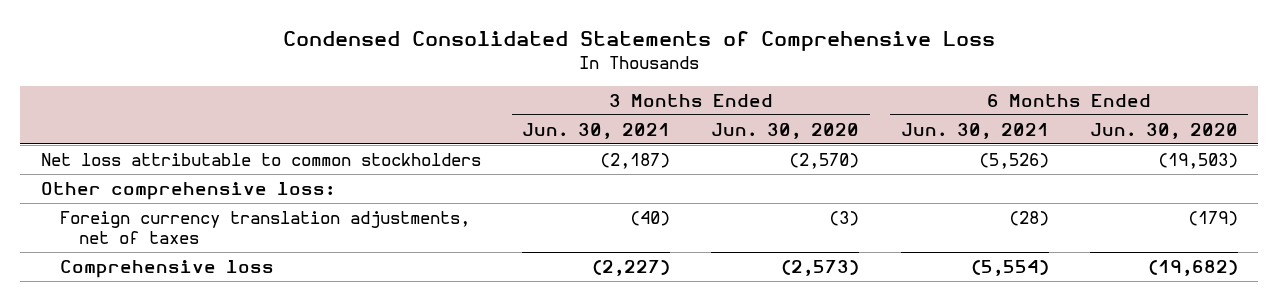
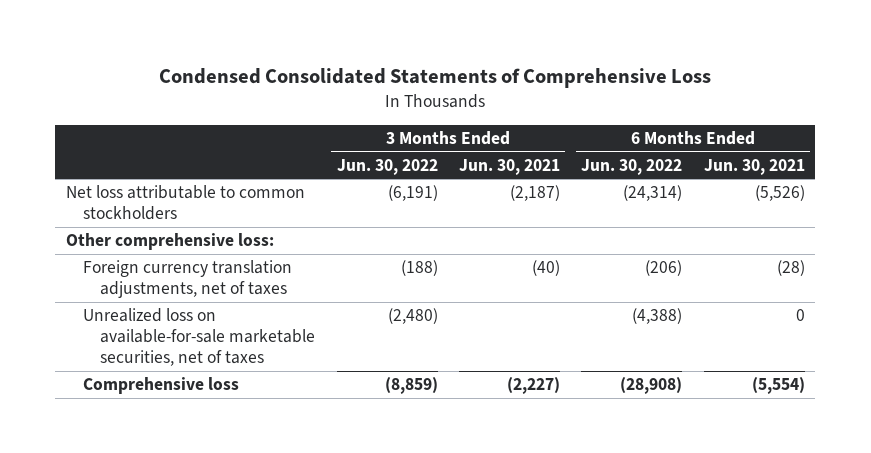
- | 3 Months Ended Jun. 30, 2021 | 3 Months Ended Jun. 30, 2020 | 6 Months Ended Jun. 30, 2021 | 6 Months Ended Jun. 30, 2020
+ | 3 Months Ended Jun. 30, 2022 | 3 Months Ended Jun. 30, 2021 | 6 Months Ended Jun. 30, 2022 | 6 Months Ended Jun. 30, 2021
+ Unrealized loss on available-for-sale marketable securities, net of taxes | (2,480) | | (4,388) | 0

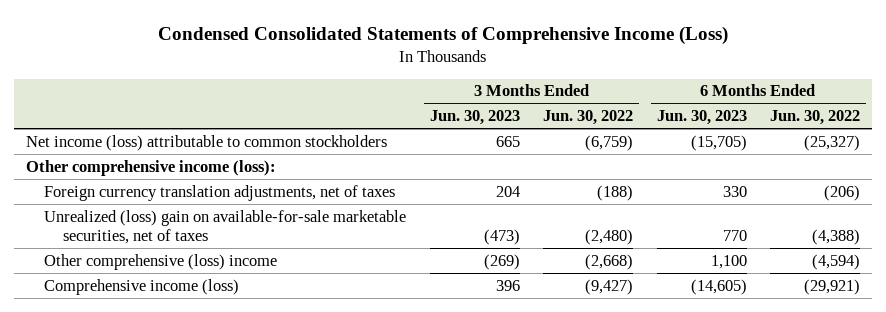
- Condensed Consolidated Statements of Comprehensive Loss
+ Condensed Consolidated Statements of Comprehensive Income (Loss)
- | 3 Months Ended Jun. 30, 2022 | 3 Months Ended Jun. 30, 2021 | 6 Months Ended Jun. 30, 2022 | 6 Months Ended Jun. 30, 2021
+ | 3 Months Ended Jun. 30, 2023 | 3 Months Ended Jun. 30, 2022 | 6 Months Ended Jun. 30, 2023 | 6 Months Ended Jun. 30, 2022
- Net loss attributable to common stockholders | (6,191) | (2,187) | (24,314) | (5,526)
- Other comprehensive loss:
+ Net income (loss) attributable to common stockholders | 665 | (6,759) | (15,705) | (25,327)
+ Other comprehensive income (loss):
- Unrealized loss on available-for-sale marketable securities, net of taxes | (2,480) | | (4,388) | 0
- Comprehensive loss | (8,859) | (2,227) | (28,908) | (5,554)
+ Unrealized (loss) gain on available-for-sale marketable securities, net of taxes | (473) | (2,480) | 770 | (4,388)
+ Other comprehensive (loss) income | (269) | (2,668) | 1,100 | (4,594)
+ Comprehensive income (loss) | 396 | (9,427) | (14,605) | (29,921)

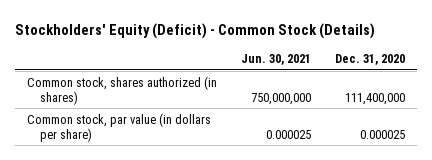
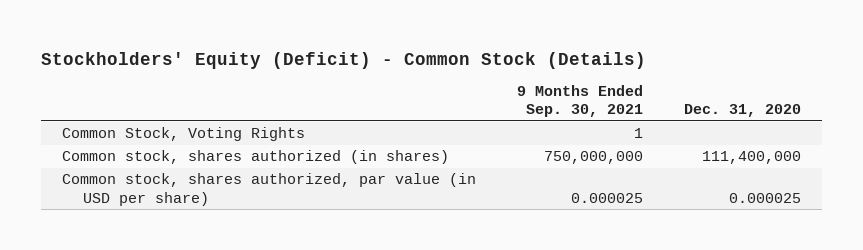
- | Jun. 30, 2021 | Dec. 31, 2020
+ | 9 Months Ended Sep. 30, 2021 | Dec. 31, 2020
+ Common Stock, Voting Rights | 1 |
- Common stock, par value (in dollars per share) | 0.000025 | 0.000025
+ Common stock, shares authorized, par value (in USD per share) | 0.000025 | 0.000025

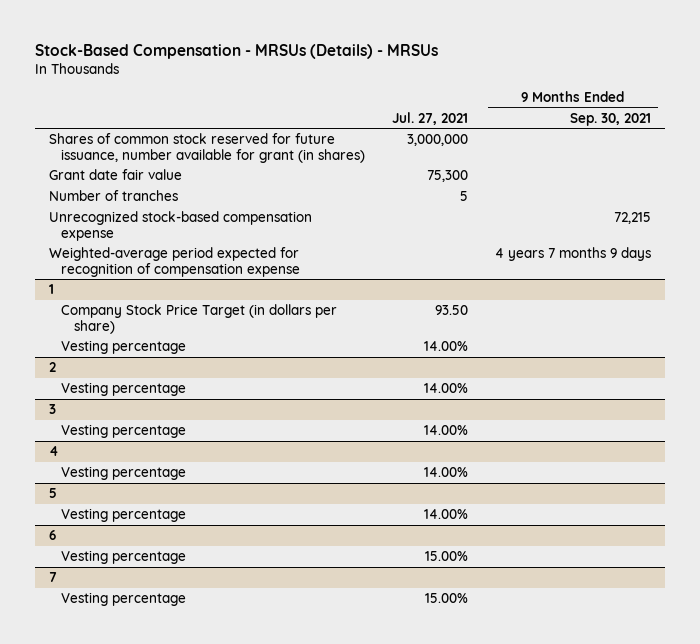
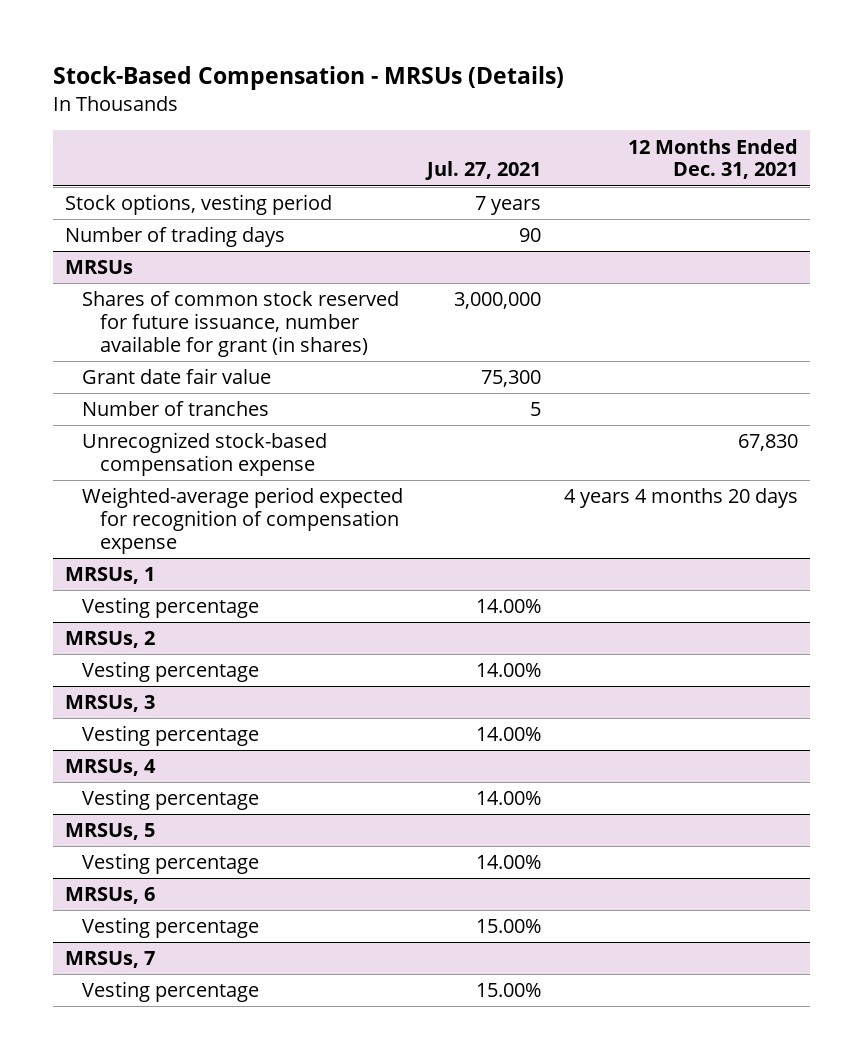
- Stock-Based Compensation - MRSUs (Details) - MRSUs
+ Stock-Based Compensation - MRSUs (Details)
- | Jul. 27, 2021 | 9 Months Ended Sep. 30, 2021
+ | Jul. 27, 2021 | 12 Months Ended Dec. 31, 2021
+ Stock options, vesting period | 7 years |
+ Number of trading days | 90 |
+ MRSUs
- 1
- Company Stock Price Target (in dollars per share) | 93.50 |
+ MRSUs, 1
- 2
+ MRSUs, 2
- 3
+ MRSUs, 3
- 4
+ MRSUs, 4
- 5
+ MRSUs, 5
- 6
+ MRSUs, 6
- 7
+ MRSUs, 7

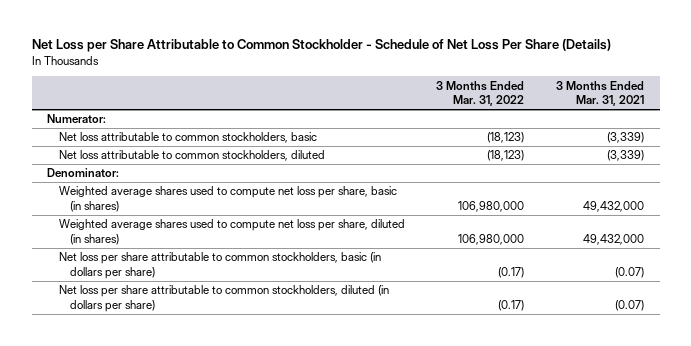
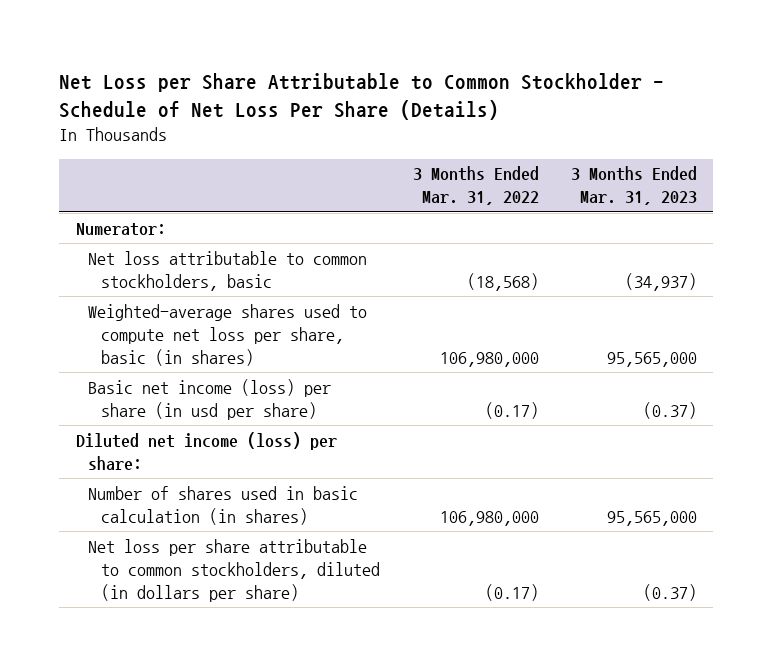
- | 3 Months Ended Mar. 31, 2022 | 3 Months Ended Mar. 31, 2021
+ | 3 Months Ended Mar. 31, 2022 | 3 Months Ended Mar. 31, 2023
- Net loss attributable to common stockholders, basic | (18,123) | (3,339)
- Net loss attributable to common stockholders, diluted | (18,123) | (3,339)
- Denominator:
- Weighted average shares used to compute net loss per share, basic (in shares) | 106,980,000 | 49,432,000
- Weighted average shares used to compute net loss per share, diluted (in shares) | 106,980,000 | 49,432,000
- Net loss per share attributable to common stockholders, basic (in dollars per share) | (0.17) | (0.07)
+ Net loss attributable to common stockholders, basic | (18,568) | (34,937)
+ Weighted-average shares used to compute net loss per share, basic (in shares) | 106,980,000 | 95,565,000
+ Basic net income (loss) per share (in usd per share) | (0.17) | (0.37)
+ Diluted net income (loss) per share:
+ Number of shares used in basic calculation (in shares) | 106,980,000 | 95,565,000

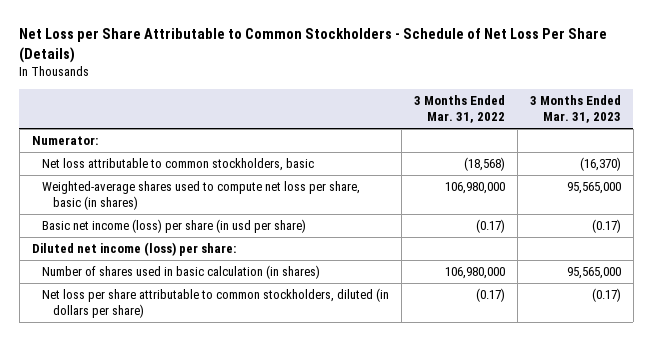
- Net Loss per Share Attributable to Common Stockholder - Schedule of Net Loss Per Share (Details)
+ Net Loss per Share Attributable to Common Stockholders - Schedule of Net Loss Per Share (Details)
- Net loss attributable to common stockholders, basic | (18,568) | (34,937)
+ Net loss attributable to common stockholders, basic | (18,568) | (16,370)
- Basic net income (loss) per share (in usd per share) | (0.17) | (0.37)
+ Basic net income (loss) per share (in usd per share) | (0.17) | (0.17)
- Net loss per share attributable to common stockholders, diluted (in dollars per share) | (0.17) | (0.37)
+ Net loss per share attributable to common stockholders, diluted (in dollars per share) | (0.17) | (0.17)

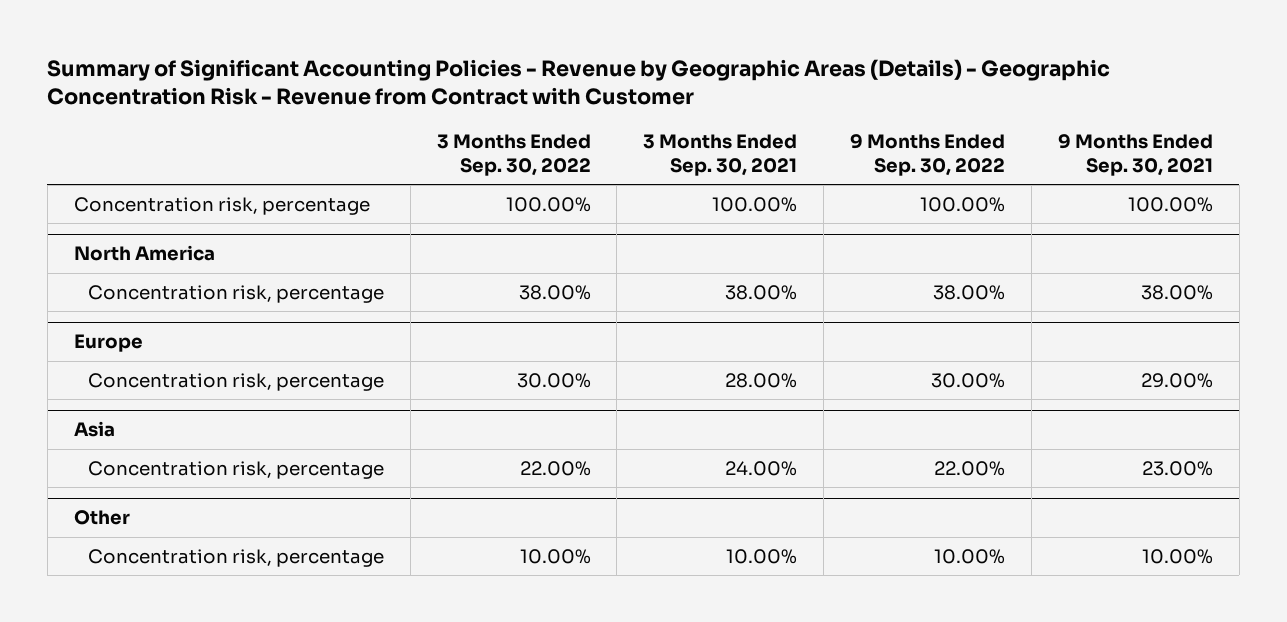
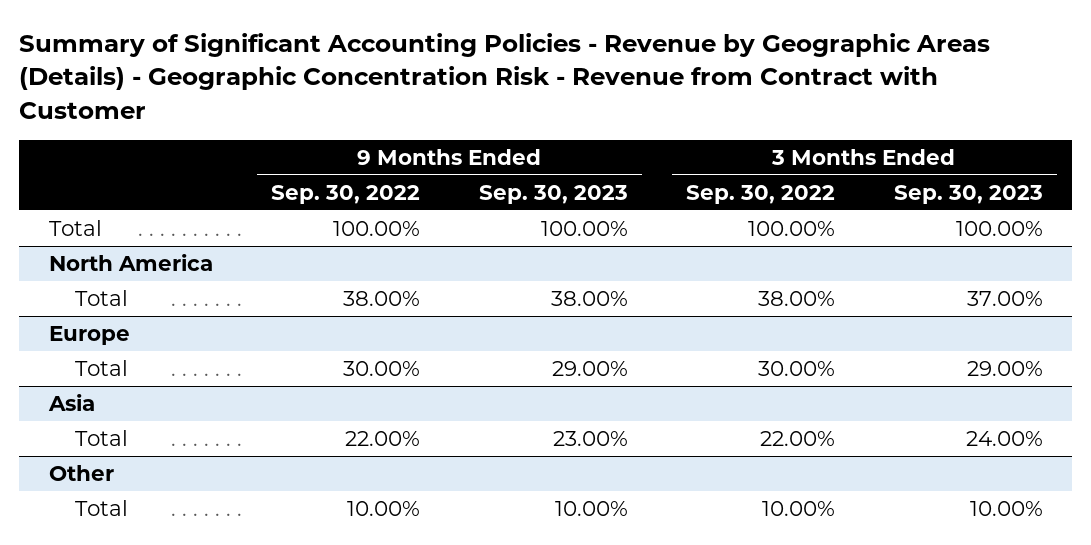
- | 3 Months Ended Sep. 30, 2022 | 3 Months Ended Sep. 30, 2021 | 9 Months Ended Sep. 30, 2022 | 9 Months Ended Sep. 30, 2021
+ | 9 Months Ended Sep. 30, 2022 | 9 Months Ended Sep. 30, 2023 | 3 Months Ended Sep. 30, 2022 | 3 Months Ended Sep. 30, 2023
- Concentration risk, percentage | 100.00% | 100.00% | 100.00% | 100.00%
+ Total | 100.00% | 100.00% | 100.00% | 100.00%
@ North America
- Concentration risk, percentage | 38.00% | 38.00% | 38.00% | 38.00%
+ Total | 38.00% | 38.00% | 38.00% | 37.00%
@ Europe
- Concentration risk, percentage | 30.00% | 28.00% | 30.00% | 29.00%
+ Total | 30.00% | 29.00% | 30.00% | 29.00%
@ Asia
- Concentration risk, percentage | 22.00% | 24.00% | 22.00% | 23.00%
+ Total | 22.00% | 23.00% | 22.00% | 24.00%
@ Other
- Concentration risk, percentage | 10.00% | 10.00% | 10.00% | 10.00%
+ Total | 10.00% | 10.00% | 10.00% | 10.00%

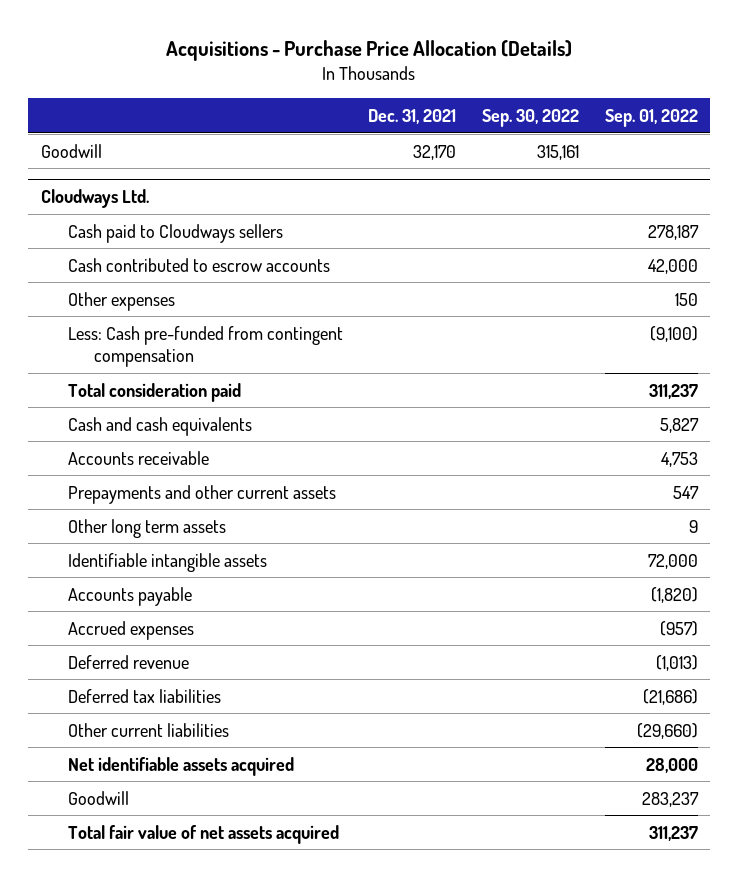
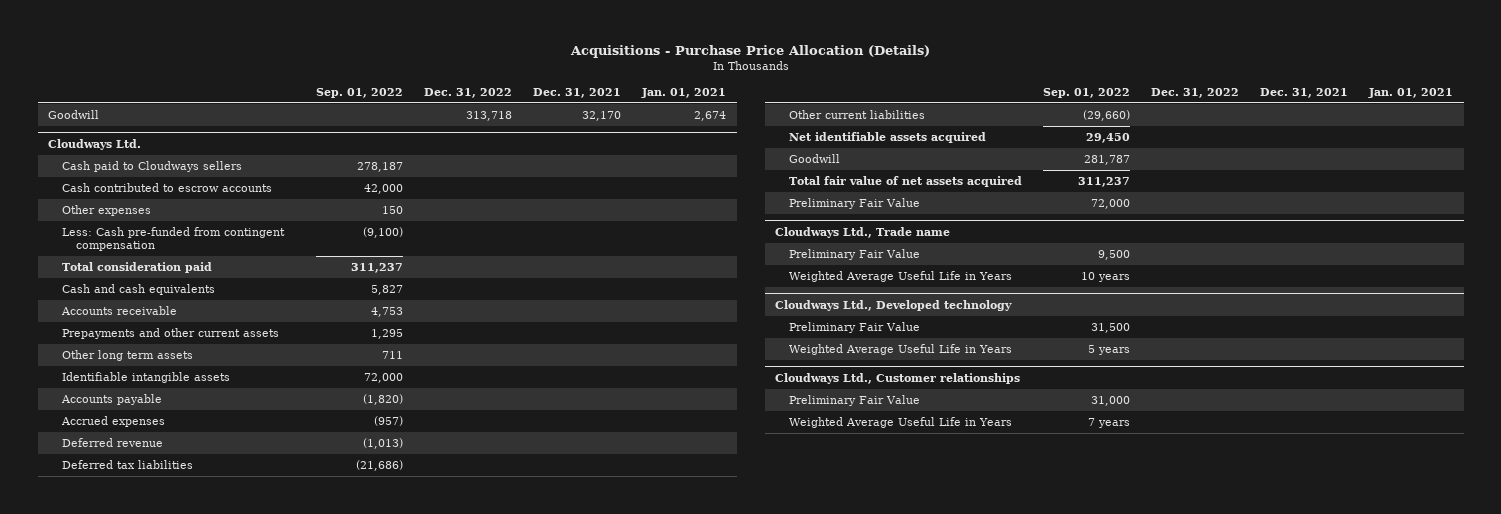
- | Dec. 31, 2021 | Sep. 30, 2022 | Sep. 01, 2022
+ | Sep. 01, 2022 | Dec. 31, 2022 | Dec. 31, 2021 | Jan. 01, 2021
@ Cloudways Ltd.
- Prepayments and other current assets | | | 547
- Other long term assets | | | 9
+ Prepayments and other current assets | 1,295 | | |
+ Other long term assets | 711 | | |
- Net identifiable assets acquired | | | 28,000
- Goodwill | | | 283,237
+ Net identifiable assets acquired | 29,450 | | |
+ Goodwill | 281,787 | | |
+ Preliminary Fair Value | 72,000 | | |
+ Cloudways Ltd., Trade name
+ Preliminary Fair Value | 9,500 | | |
+ Weighted Average Useful Life in Years | 10 years | | |
+ Cloudways Ltd., Developed technology
+ Preliminary Fair Value | 31,500 | | |
+ Weighted Average Useful Life in Years | 5 years | | |
+ Cloudways Ltd., Customer relationships
+ Preliminary Fair Value | 31,000 | | |
+ Weighted Average Useful Life in Years | 7 years | | |

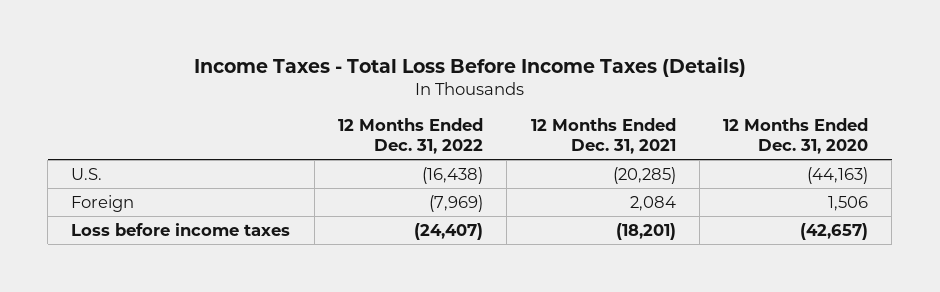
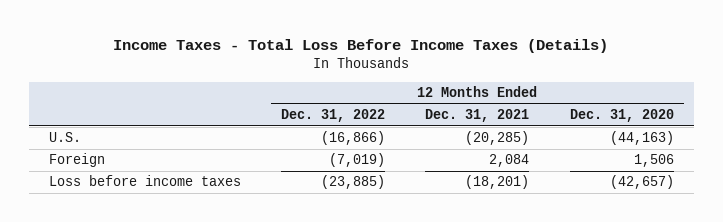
- U.S. | (16,438) | (20,285) | (44,163)
- Foreign | (7,969) | 2,084 | 1,506
- Loss before income taxes | (24,407) | (18,201) | (42,657)
+ U.S. | (16,866) | (20,285) | (44,163)
+ Foreign | (7,019) | 2,084 | 1,506
+ Loss before income taxes | (23,885) | (18,201) | (42,657)

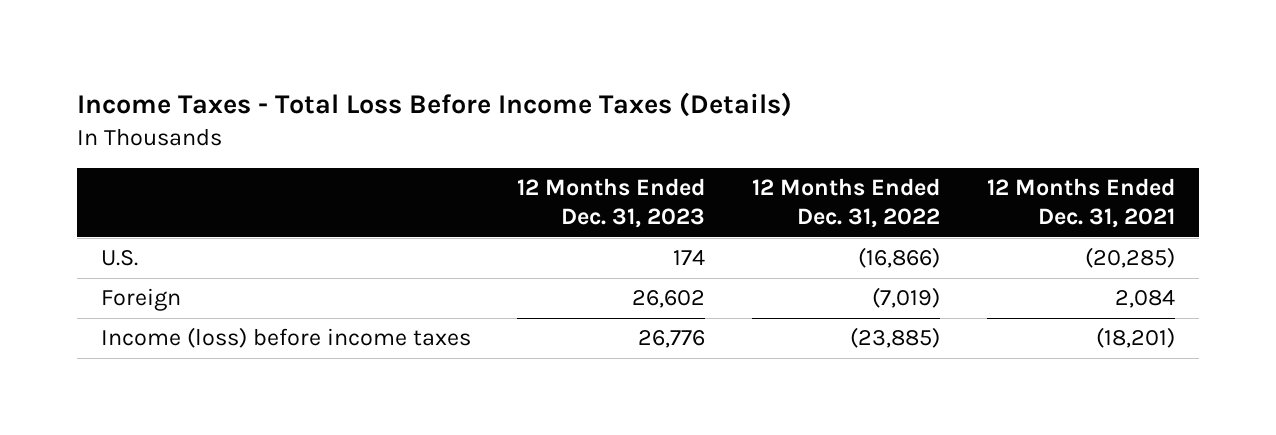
- | 12 Months Ended Dec. 31, 2022 | 12 Months Ended Dec. 31, 2021 | 12 Months Ended Dec. 31, 2020
+ | 12 Months Ended Dec. 31, 2023 | 12 Months Ended Dec. 31, 2022 | 12 Months Ended Dec. 31, 2021
- Loss before income taxes | (23,885) | (18,201) | (42,657)
+ Income (loss) before income taxes | 26,776 | (23,885) | (18,201)

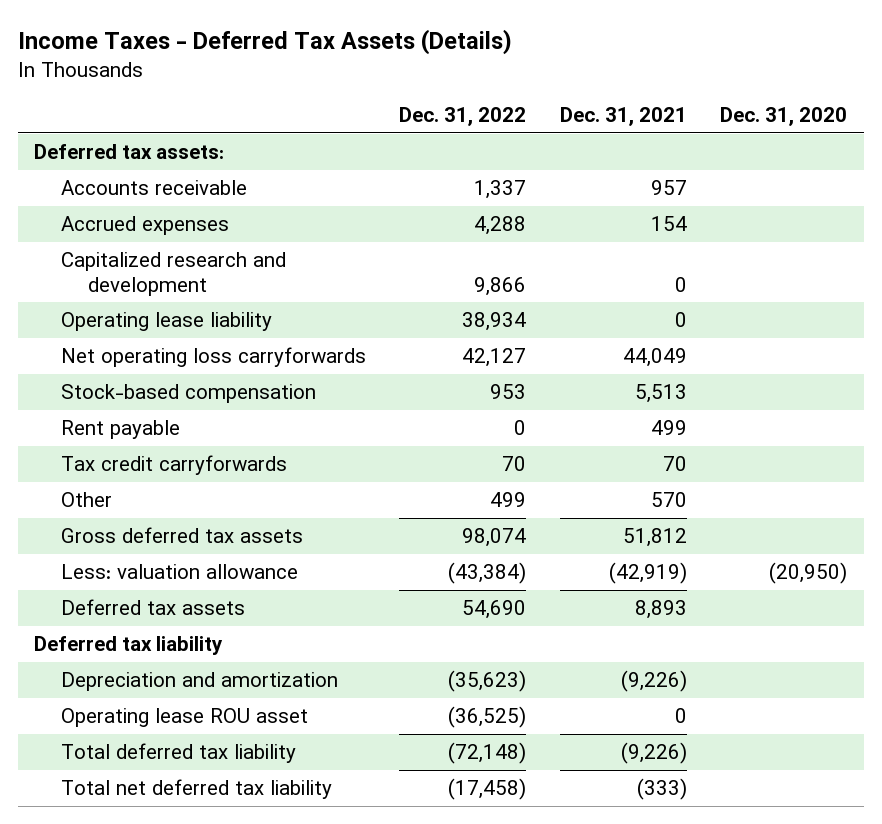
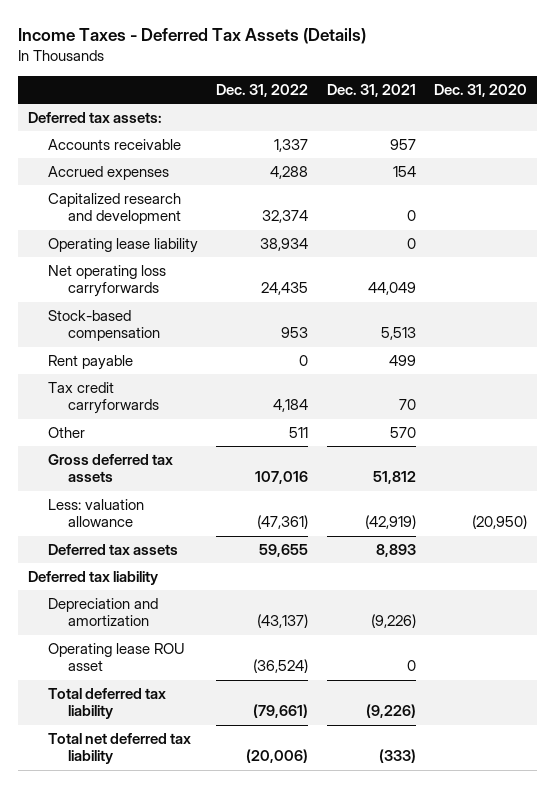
- Capitalized research and development | 9,866 | 0 |
+ Capitalized research and development | 32,374 | 0 |
- Net operating loss carryforwards | 42,127 | 44,049 |
+ Net operating loss carryforwards | 24,435 | 44,049 |
- Tax credit carryforwards | 70 | 70 |
- Other | 499 | 570 |
- Gross deferred tax assets | 98,074 | 51,812 |
- Less: valuation allowance | (43,384) | (42,919) | (20,950)
- Deferred tax assets | 54,690 | 8,893 |
+ Tax credit carryforwards | 4,184 | 70 |
+ Other | 511 | 570 |
+ Gross deferred tax assets | 107,016 | 51,812 |
+ Less: valuation allowance | (47,361) | (42,919) | (20,950)
+ Deferred tax assets | 59,655 | 8,893 |
- Depreciation and amortization | (35,623) | (9,226) |
- Operating lease ROU asset | (36,525) | 0 |
- Total deferred tax liability | (72,148) | (9,226) |
- Total net deferred tax liability | (17,458) | (333) |
+ Depreciation and amortization | (43,137) | (9,226) |
+ Operating lease ROU asset | (36,524) | 0 |
+ Total deferred tax liability | (79,661) | (9,226) |
+ Total net deferred tax liability | (20,006) | (333) |

